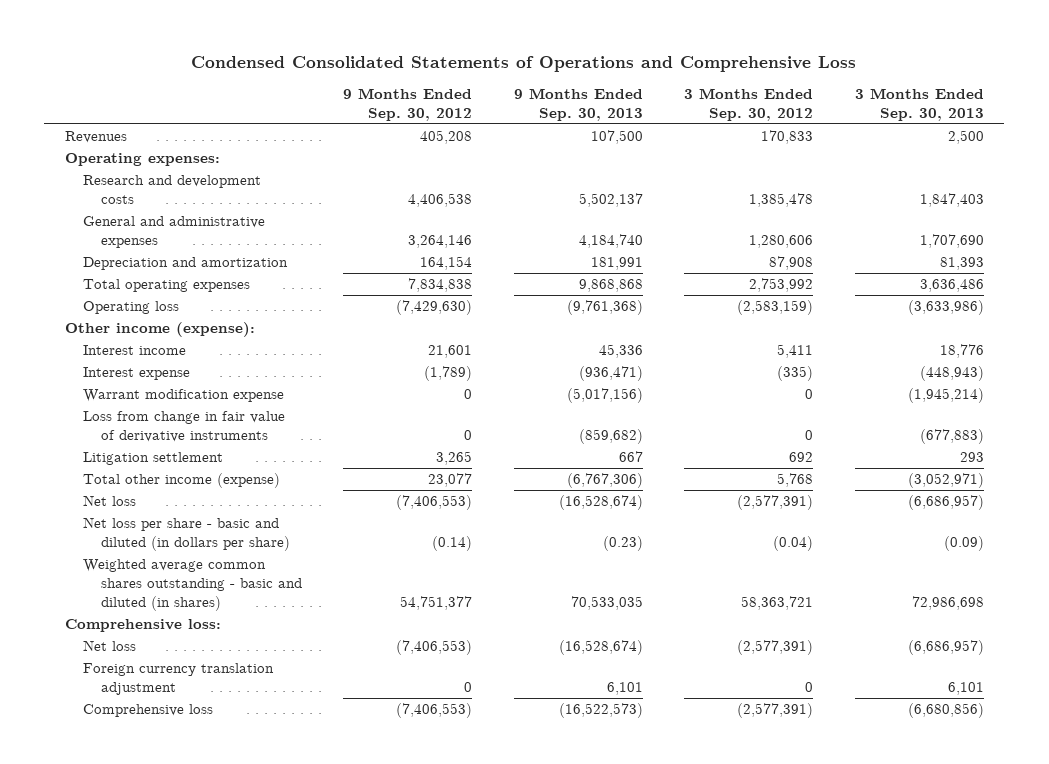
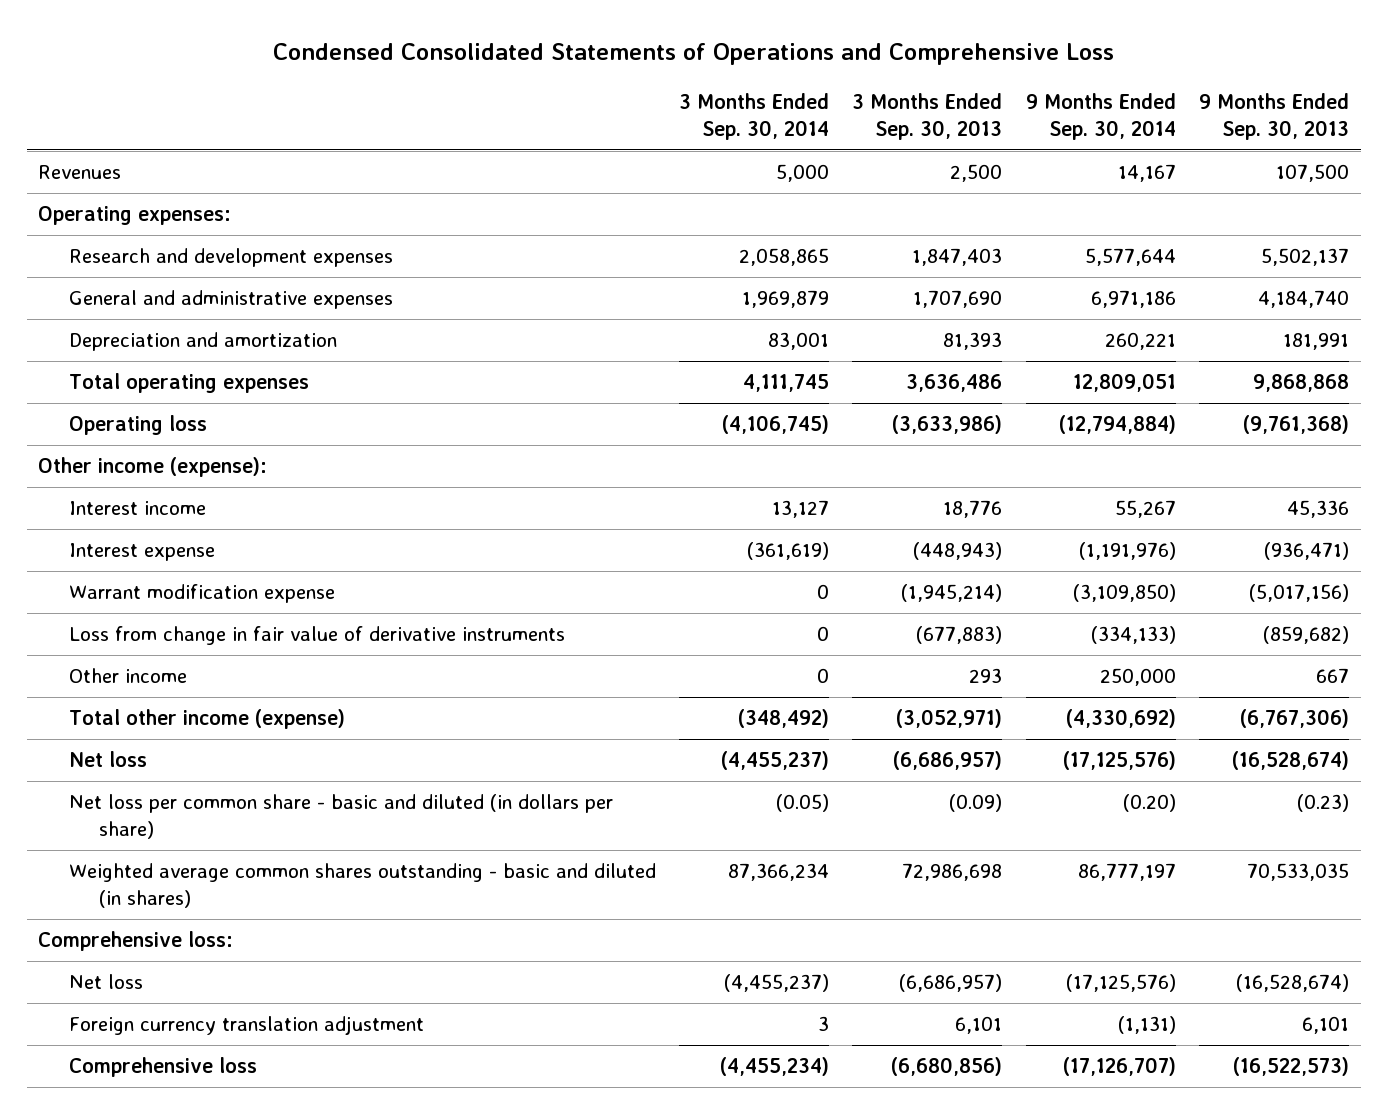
- | 9 Months Ended Sep. 30, 2012 | 9 Months Ended Sep. 30, 2013 | 3 Months Ended Sep. 30, 2012 | 3 Months Ended Sep. 30, 2013
+ | 3 Months Ended Sep. 30, 2014 | 3 Months Ended Sep. 30, 2013 | 9 Months Ended Sep. 30, 2014 | 9 Months Ended Sep. 30, 2013
- Research and development costs | 4,406,538 | 5,502,137 | 1,385,478 | 1,847,403
+ Research and development expenses | 2,058,865 | 1,847,403 | 5,577,644 | 5,502,137
- Litigation settlement | 3,265 | 667 | 692 | 293
+ Other income | 0 | 293 | 250,000 | 667
- Net loss per share - basic and diluted (in dollars per share) | (0.14) | (0.23) | (0.04) | (0.09)
+ Net loss per common share - basic and diluted (in dollars per share) | (0.05) | (0.09) | (0.20) | (0.23)

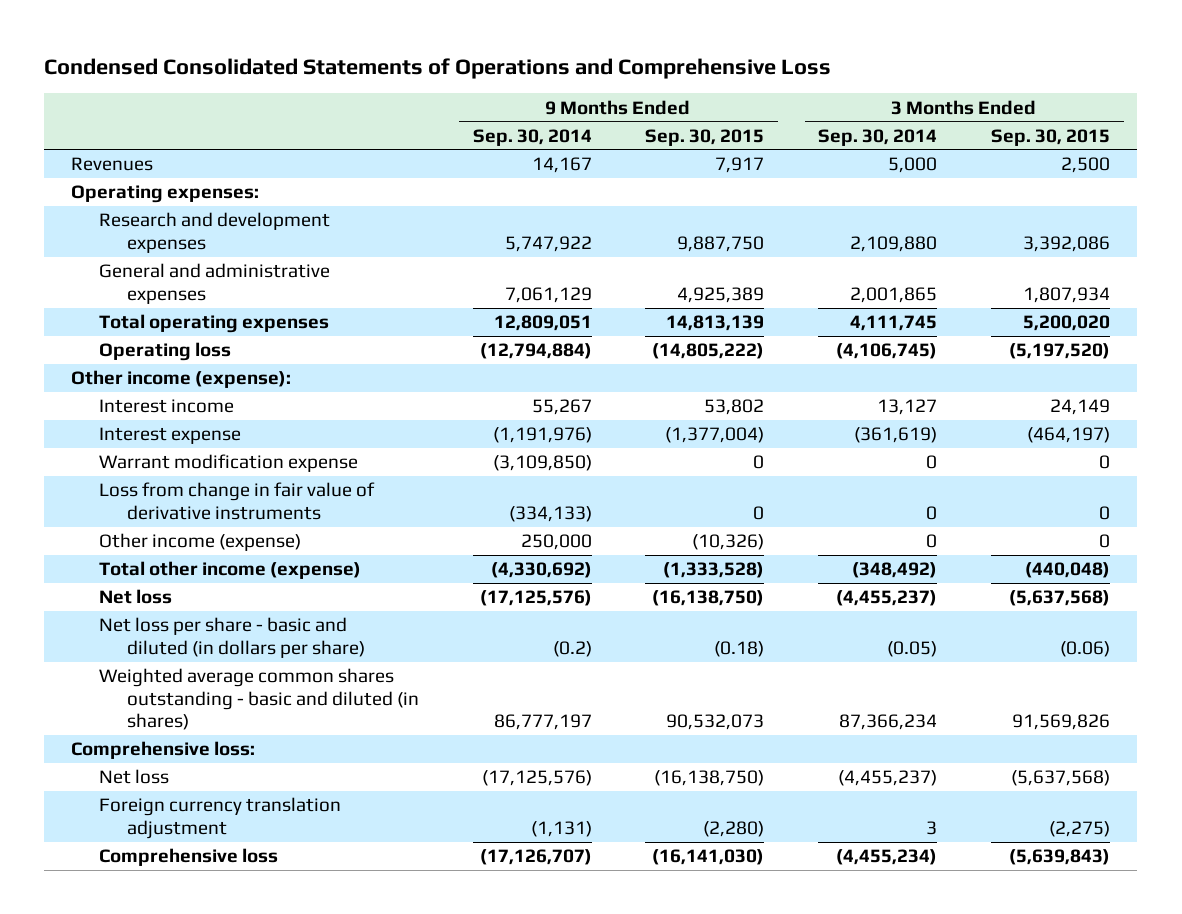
- | 3 Months Ended Sep. 30, 2014 | 3 Months Ended Sep. 30, 2013 | 9 Months Ended Sep. 30, 2014 | 9 Months Ended Sep. 30, 2013
+ | 9 Months Ended Sep. 30, 2014 | 9 Months Ended Sep. 30, 2015 | 3 Months Ended Sep. 30, 2014 | 3 Months Ended Sep. 30, 2015
- Research and development expenses | 2,058,865 | 1,847,403 | 5,577,644 | 5,502,137
- General and administrative expenses | 1,969,879 | 1,707,690 | 6,971,186 | 4,184,740
- Depreciation and amortization | 83,001 | 81,393 | 260,221 | 181,991
+ Research and development expenses | 5,747,922 | 9,887,750 | 2,109,880 | 3,392,086
+ General and administrative expenses | 7,061,129 | 4,925,389 | 2,001,865 | 1,807,934
- Other income | 0 | 293 | 250,000 | 667
+ Other income (expense) | 250,000 | (10,326) | 0 | 0
- Net loss per common share - basic and diluted (in dollars per share) | (0.05) | (0.09) | (0.20) | (0.23)
+ Net loss per share - basic and diluted (in dollars per share) | (0.2) | (0.18) | (0.05) | (0.06)

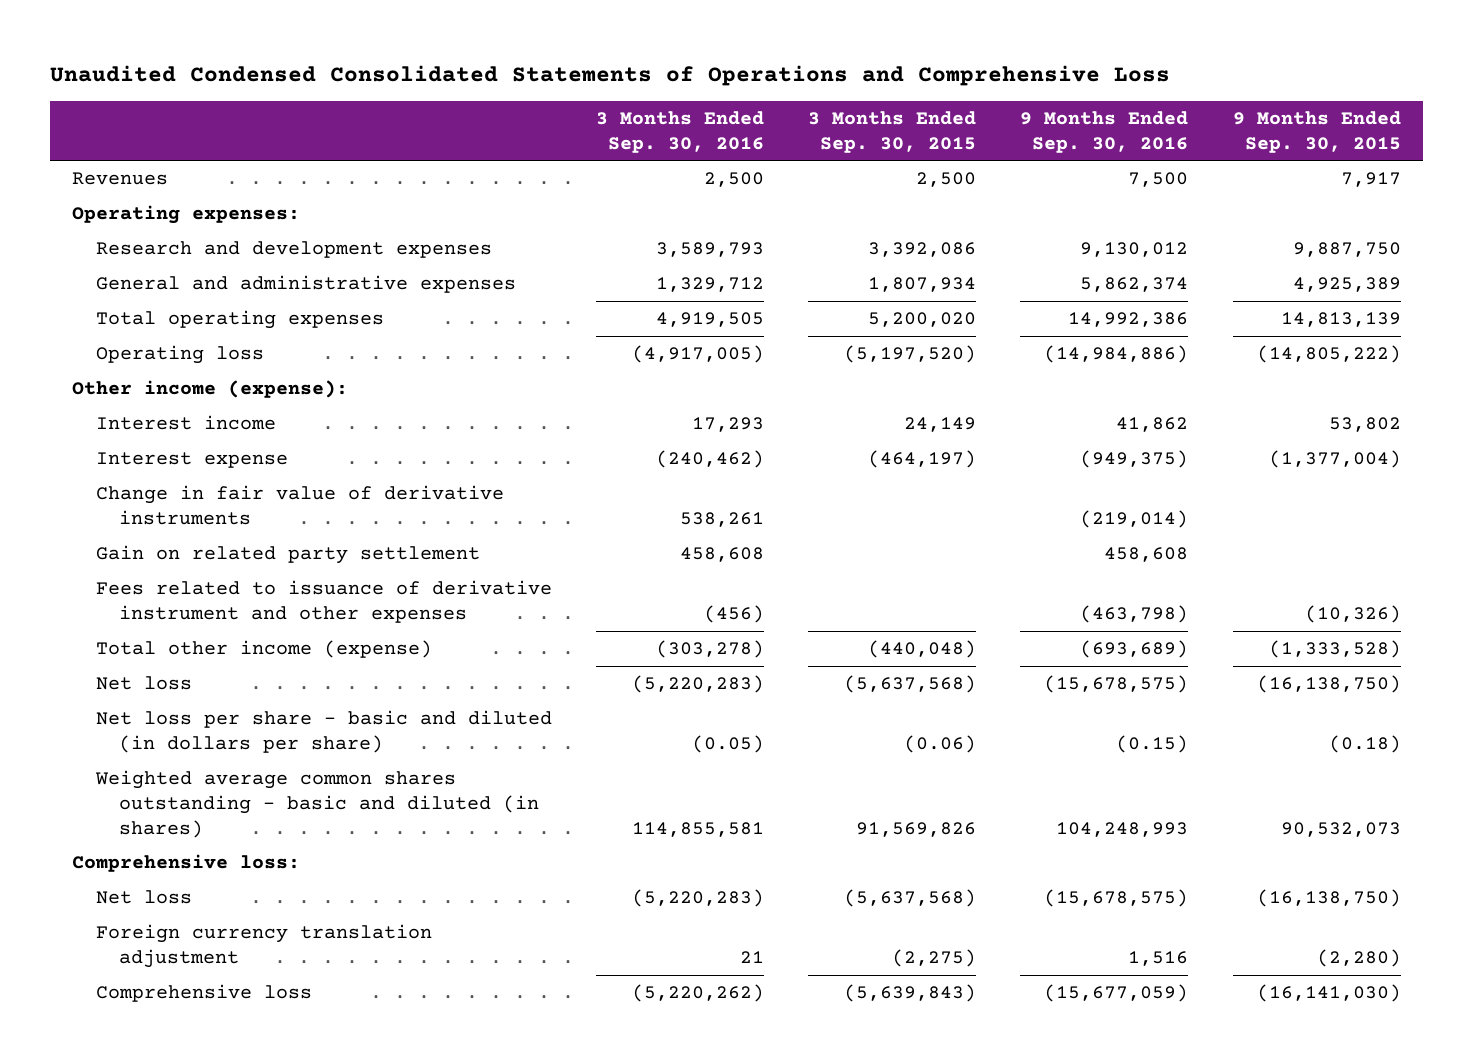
- Condensed Consolidated Statements of Operations and Comprehensive Loss
+ Unaudited Condensed Consolidated Statements of Operations and Comprehensive Loss
- | 9 Months Ended Sep. 30, 2014 | 9 Months Ended Sep. 30, 2015 | 3 Months Ended Sep. 30, 2014 | 3 Months Ended Sep. 30, 2015
+ | 3 Months Ended Sep. 30, 2016 | 3 Months Ended Sep. 30, 2015 | 9 Months Ended Sep. 30, 2016 | 9 Months Ended Sep. 30, 2015
- Warrant modification expense | (3,109,850) | 0 | 0 | 0
- Loss from change in fair value of derivative instruments | (334,133) | 0 | 0 | 0
- Other income (expense) | 250,000 | (10,326) | 0 | 0
+ Change in fair value of derivative instruments | 538,261 | | (219,014) |
+ Gain on related party settlement | 458,608 | | 458,608 |
+ Fees related to issuance of derivative instrument and other expenses | (456) | | (463,798) | (10,326)

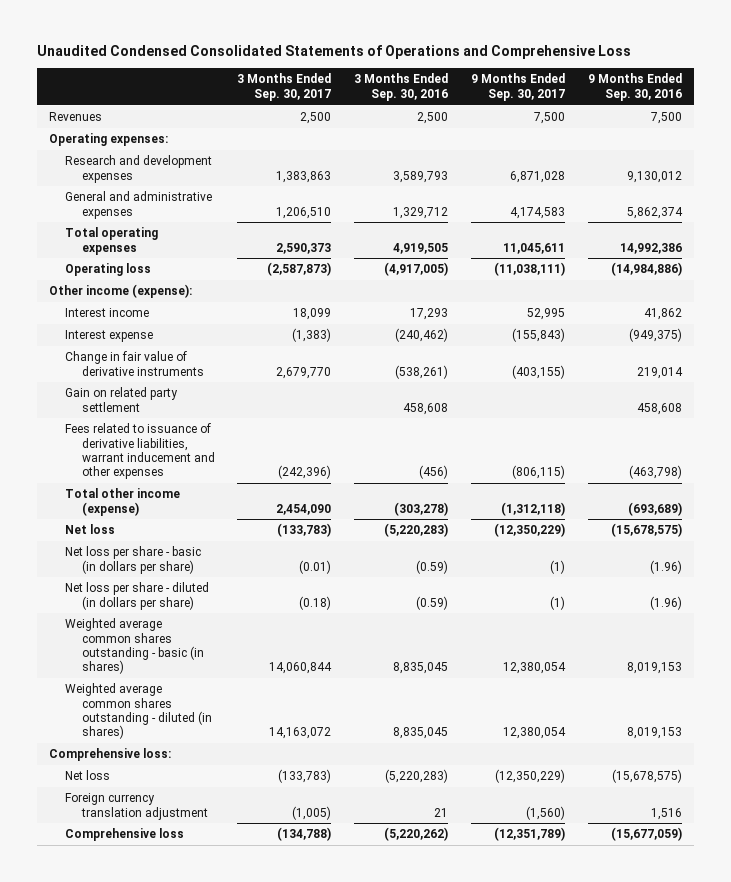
- | 3 Months Ended Sep. 30, 2016 | 3 Months Ended Sep. 30, 2015 | 9 Months Ended Sep. 30, 2016 | 9 Months Ended Sep. 30, 2015
+ | 3 Months Ended Sep. 30, 2017 | 3 Months Ended Sep. 30, 2016 | 9 Months Ended Sep. 30, 2017 | 9 Months Ended Sep. 30, 2016
- Change in fair value of derivative instruments | 538,261 | | (219,014) |
+ Change in fair value of derivative instruments | 2,679,770 | (538,261) | (403,155) | 219,014
- Fees related to issuance of derivative instrument and other expenses | (456) | | (463,798) | (10,326)
+ Fees related to issuance of derivative liabilities, warrant inducement and other expenses | (242,396) | (456) | (806,115) | (463,798)
- Net loss per share - basic and diluted (in dollars per share) | (0.05) | (0.06) | (0.15) | (0.18)
- Weighted average common shares outstanding - basic and diluted (in shares) | 114,855,581 | 91,569,826 | 104,248,993 | 90,532,073
+ Net loss per share - basic (in dollars per share) | (0.01) | (0.59) | (1) | (1.96)
+ Net loss per share - diluted (in dollars per share) | (0.18) | (0.59) | (1) | (1.96)
+ Weighted average common shares outstanding - basic (in shares) | 14,060,844 | 8,835,045 | 12,380,054 | 8,019,153
+ Weighted average common shares outstanding - diluted (in shares) | 14,163,072 | 8,835,045 | 12,380,054 | 8,019,153

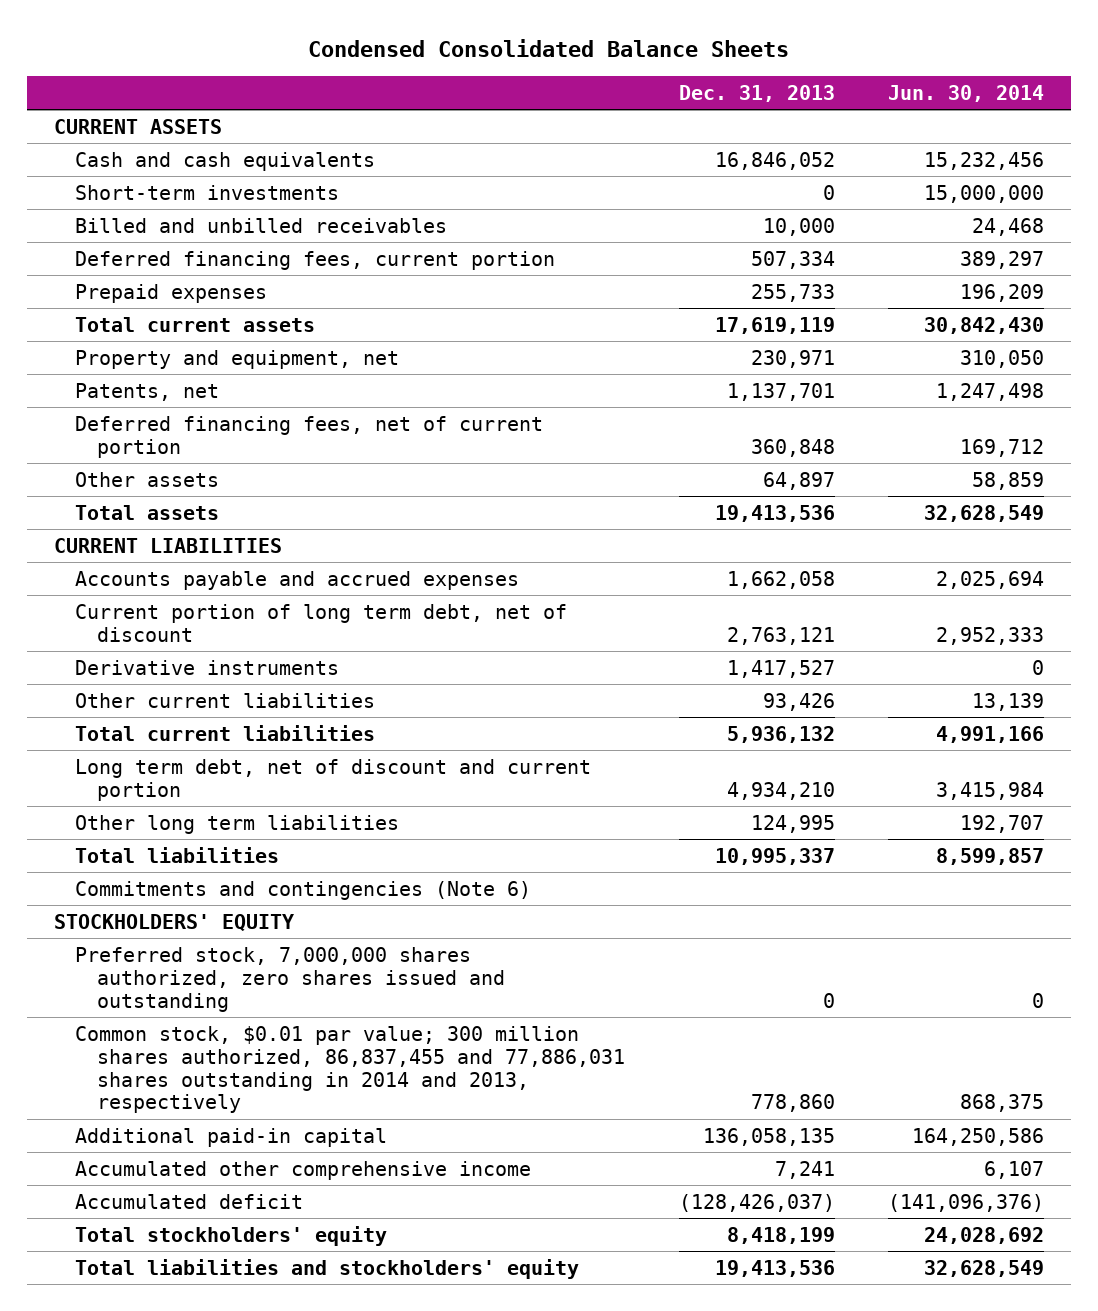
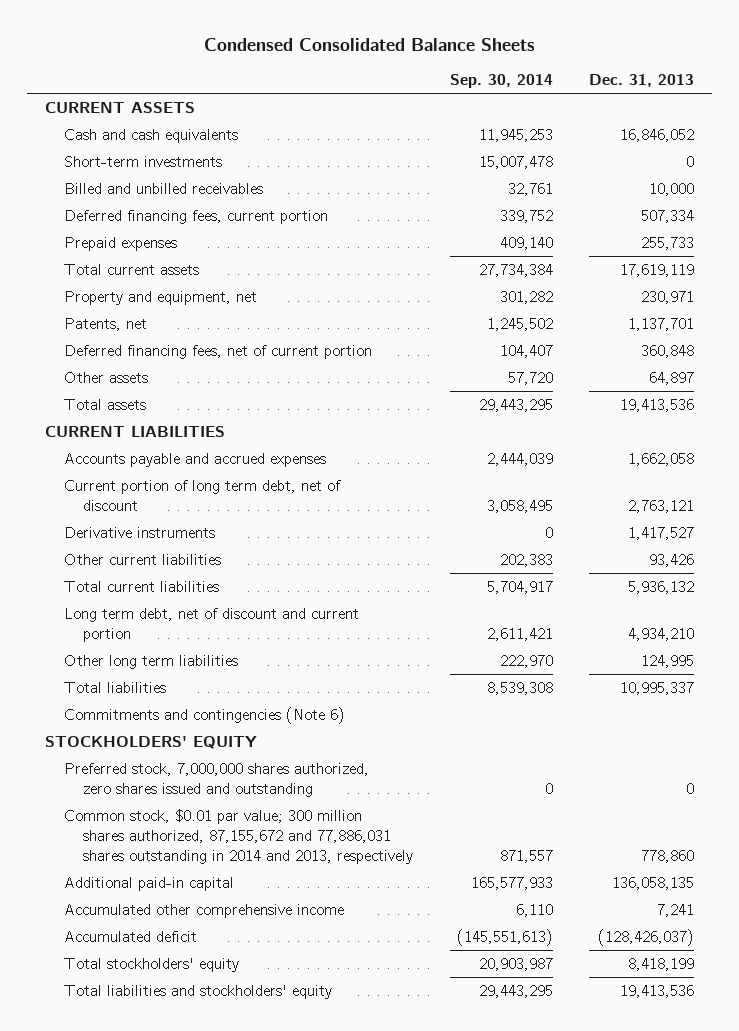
- | Dec. 31, 2013 | Jun. 30, 2014
+ | Sep. 30, 2014 | Dec. 31, 2013
- Common stock, $0.01 par value; 300 million shares authorized, 86,837,455 and 77,886,031 shares outstanding in 2014 and 2013, respectively | 778,860 | 868,375
+ Common stock, $0.01 par value; 300 million shares authorized, 87,155,672 and 77,886,031 shares outstanding in 2014 and 2013, respectively | 871,557 | 778,860

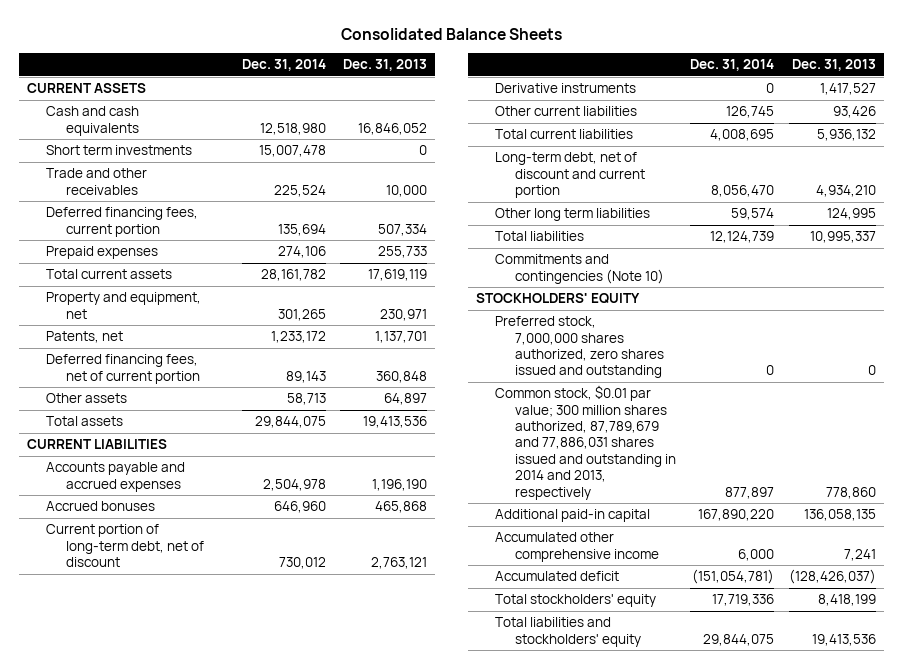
- Condensed Consolidated Balance Sheets
+ Consolidated Balance Sheets
- | Sep. 30, 2014 | Dec. 31, 2013
+ | Dec. 31, 2014 | Dec. 31, 2013
- Short-term investments | 15,007,478 | 0
- Billed and unbilled receivables | 32,761 | 10,000
+ Short term investments | 15,007,478 | 0
+ Trade and other receivables | 225,524 | 10,000
- Accounts payable and accrued expenses | 2,444,039 | 1,662,058
- Current portion of long term debt, net of discount | 3,058,495 | 2,763,121
+ Accounts payable and accrued expenses | 2,504,978 | 1,196,190
+ Accrued bonuses | 646,960 | 465,868
+ Current portion of long-term debt, net of discount | 730,012 | 2,763,121
- Long term debt, net of discount and current portion | 2,611,421 | 4,934,210
+ Long-term debt, net of discount and current portion | 8,056,470 | 4,934,210
- Commitments and contingencies (Note 6)
+ Commitments and contingencies (Note 10)
- Common stock, $0.01 par value; 300 million shares authorized, 87,155,672 and 77,886,031 shares outstanding in 2014 and 2013, respectively | 871,557 | 778,860
+ Common stock, $0.01 par value; 300 million shares authorized, 87,789,679 and 77,886,031 shares issued and outstanding in 2014 and 2013, respectively | 877,897 | 778,860

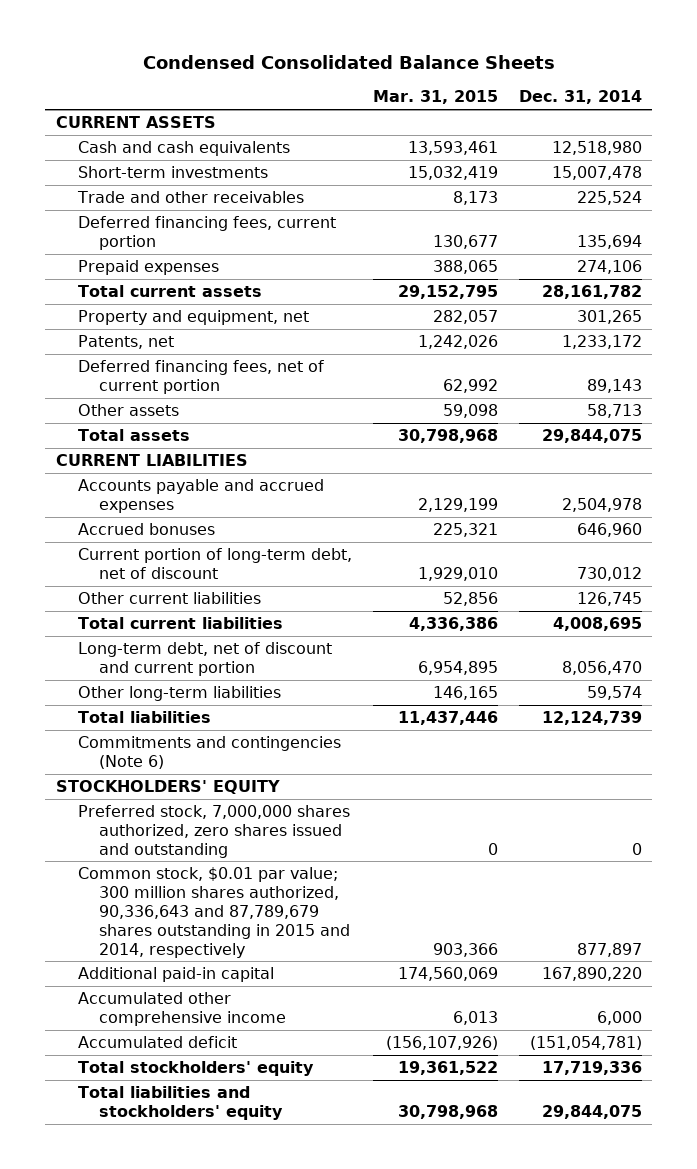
- Consolidated Balance Sheets
+ Condensed Consolidated Balance Sheets
- | Dec. 31, 2014 | Dec. 31, 2013
+ | Mar. 31, 2015 | Dec. 31, 2014
- Short term investments | 15,007,478 | 0
+ Short-term investments | 15,032,419 | 15,007,478
- Derivative instruments | 0 | 1,417,527
- Other long term liabilities | 59,574 | 124,995
+ Other long-term liabilities | 146,165 | 59,574
- Commitments and contingencies (Note 10)
+ Commitments and contingencies (Note 6)
- Common stock, $0.01 par value; 300 million shares authorized, 87,789,679 and 77,886,031 shares issued and outstanding in 2014 and 2013, respectively | 877,897 | 778,860
+ Common stock, $0.01 par value; 300 million shares authorized, 90,336,643 and 87,789,679 shares outstanding in 2015 and 2014, respectively | 903,366 | 877,897

